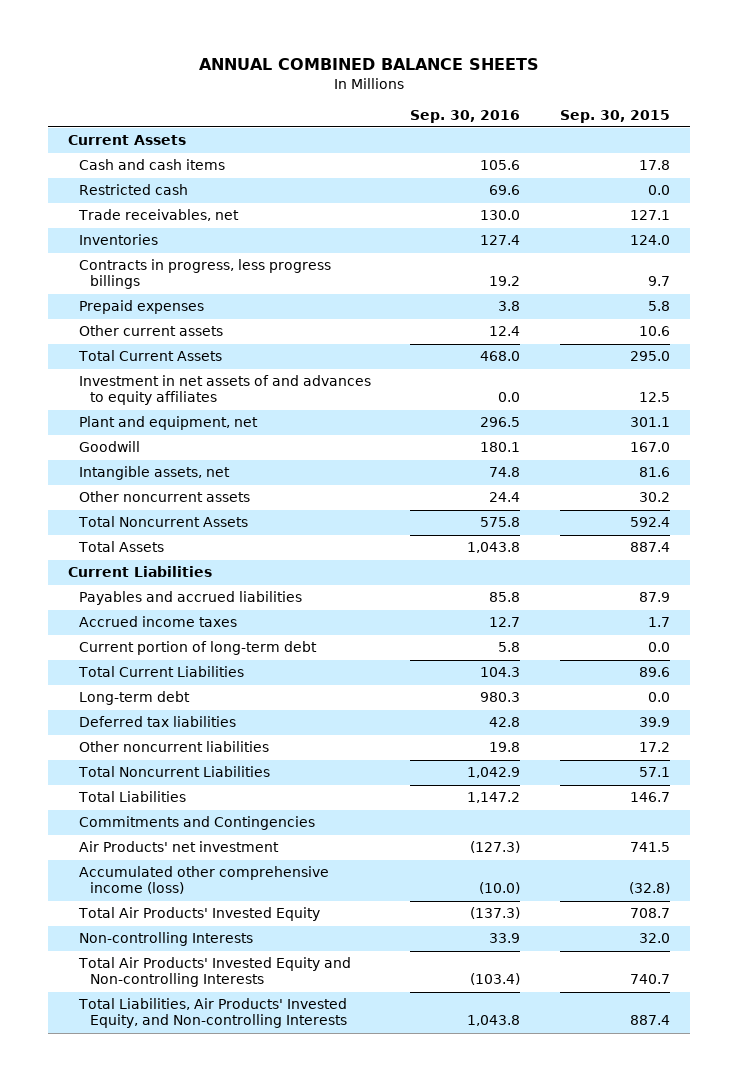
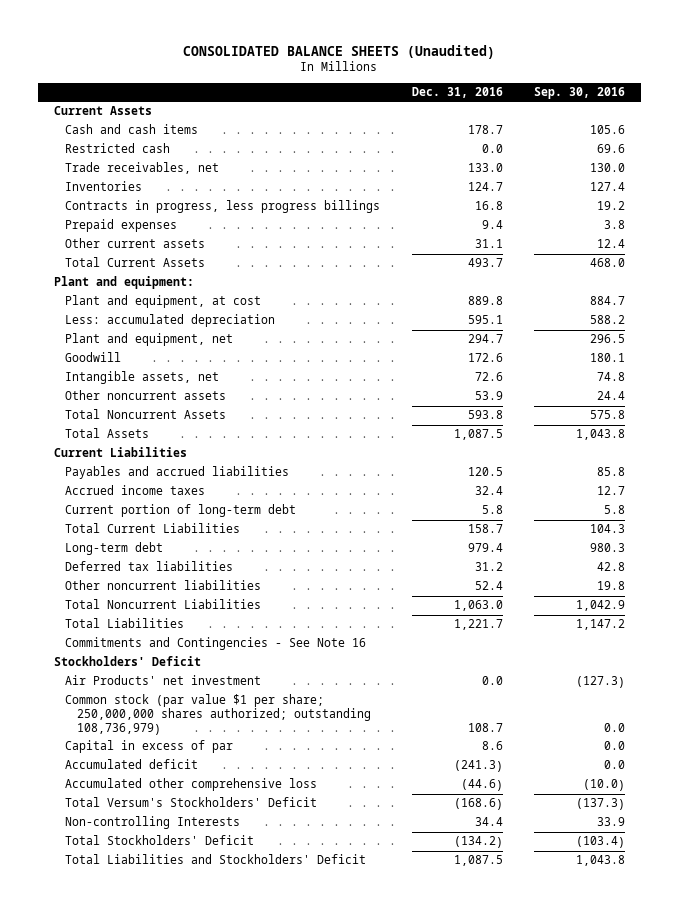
- ANNUAL COMBINED BALANCE SHEETS
+ CONSOLIDATED BALANCE SHEETS (Unaudited)
- | Sep. 30, 2016 | Sep. 30, 2015
+ | Dec. 31, 2016 | Sep. 30, 2016
- Investment in net assets of and advances to equity affiliates | 0.0 | 12.5
+ Plant and equipment:
+ Plant and equipment, at cost | 889.8 | 884.7
+ Less: accumulated depreciation | 595.1 | 588.2
- Commitments and Contingencies
+ Commitments and Contingencies - See Note 16
+ Stockholders' Deficit
- Accumulated other comprehensive income (loss) | (10.0) | (32.8)
- Total Air Products' Invested Equity | (137.3) | 708.7
+ Common stock (par value $1 per share; 250,000,000 shares authorized; outstanding 108,736,979) | 108.7 | 0.0
+ Capital in excess of par | 8.6 | 0.0
+ Accumulated deficit | (241.3) | 0.0
+ Accumulated other comprehensive loss | (44.6) | (10.0)
+ Total Versum's Stockholders' Deficit | (168.6) | (137.3)
- Total Air Products' Invested Equity and Non-controlling Interests | (103.4) | 740.7
- Total Liabilities, Air Products' Invested Equity, and Non-controlling Interests | 1,043.8 | 887.4
+ Total Stockholders' Deficit | (134.2) | (103.4)
+ Total Liabilities and Stockholders' Deficit | 1,087.5 | 1,043.8

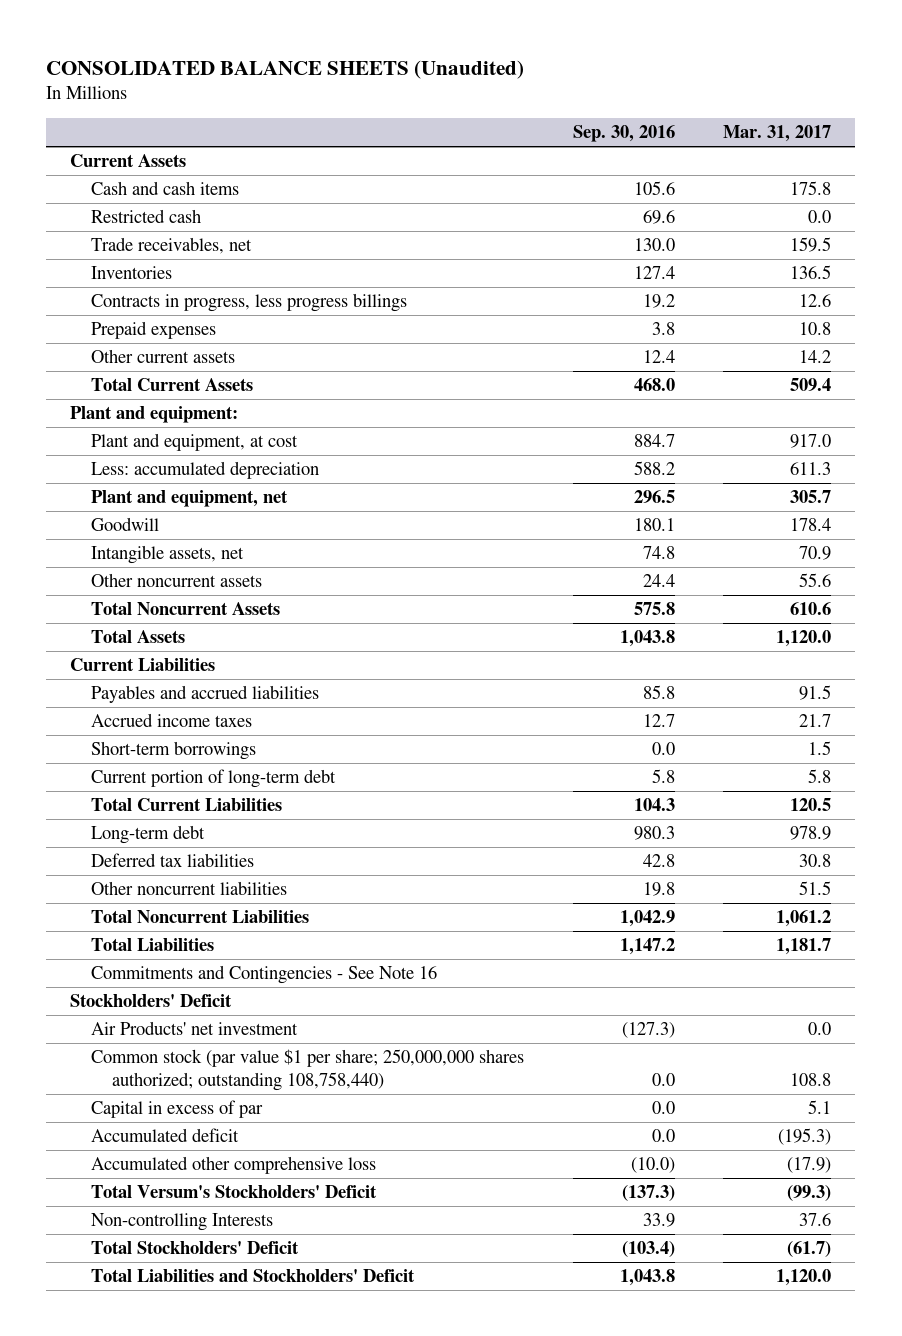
- | Dec. 31, 2016 | Sep. 30, 2016
+ | Sep. 30, 2016 | Mar. 31, 2017
+ Short-term borrowings | 0.0 | 1.5
- Common stock (par value $1 per share; 250,000,000 shares authorized; outstanding 108,736,979) | 108.7 | 0.0
+ Common stock (par value $1 per share; 250,000,000 shares authorized; outstanding 108,758,440) | 0.0 | 108.8

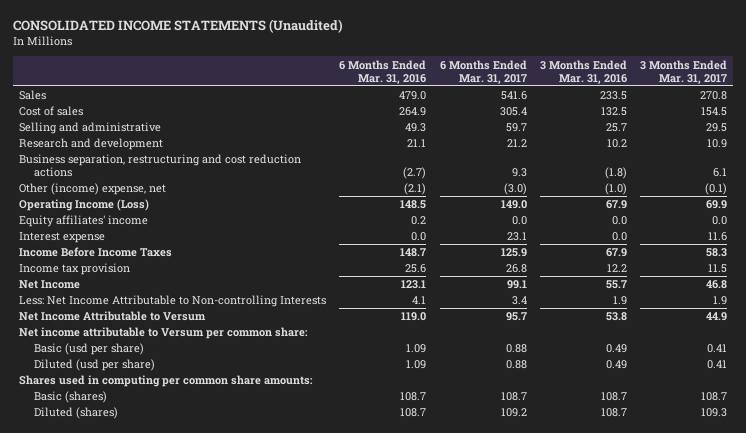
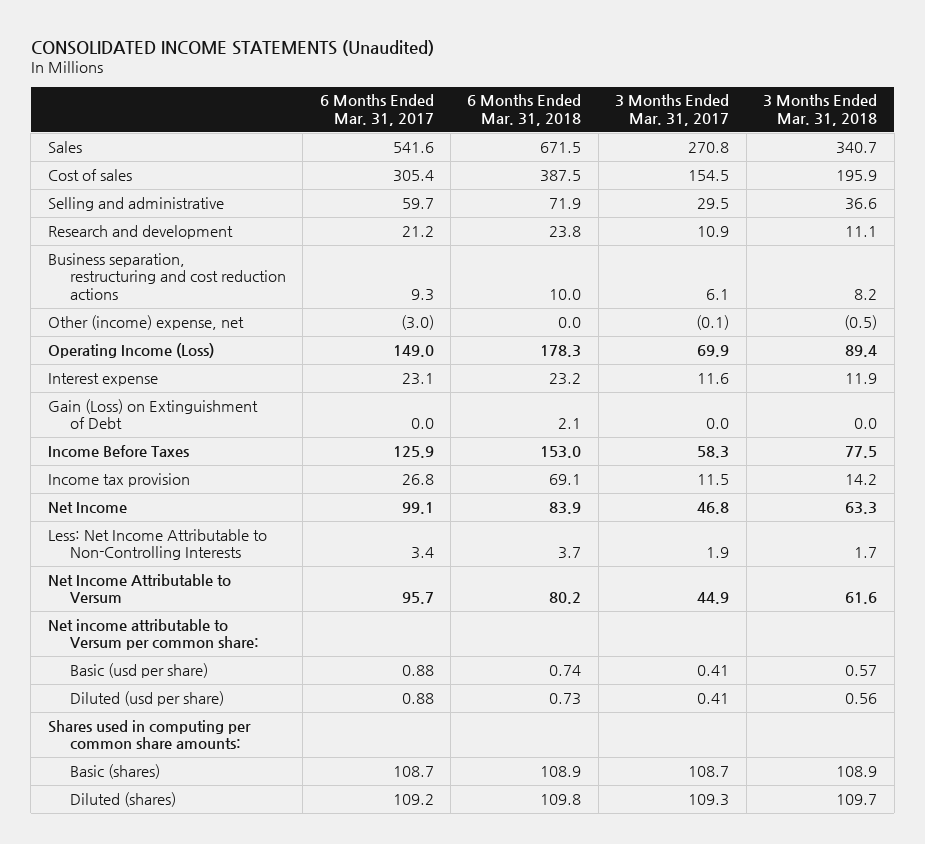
- | 6 Months Ended Mar. 31, 2016 | 6 Months Ended Mar. 31, 2017 | 3 Months Ended Mar. 31, 2016 | 3 Months Ended Mar. 31, 2017
+ | 6 Months Ended Mar. 31, 2017 | 6 Months Ended Mar. 31, 2018 | 3 Months Ended Mar. 31, 2017 | 3 Months Ended Mar. 31, 2018
- Equity affiliates' income | 0.2 | 0.0 | 0.0 | 0.0
- Income Before Income Taxes | 148.7 | 125.9 | 67.9 | 58.3
+ Gain (Loss) on Extinguishment of Debt | 0.0 | 2.1 | 0.0 | 0.0
+ Income Before Taxes | 125.9 | 153.0 | 58.3 | 77.5
- Less: Net Income Attributable to Non-controlling Interests | 4.1 | 3.4 | 1.9 | 1.9
+ Less: Net Income Attributable to Non-Controlling Interests | 3.4 | 3.7 | 1.9 | 1.7

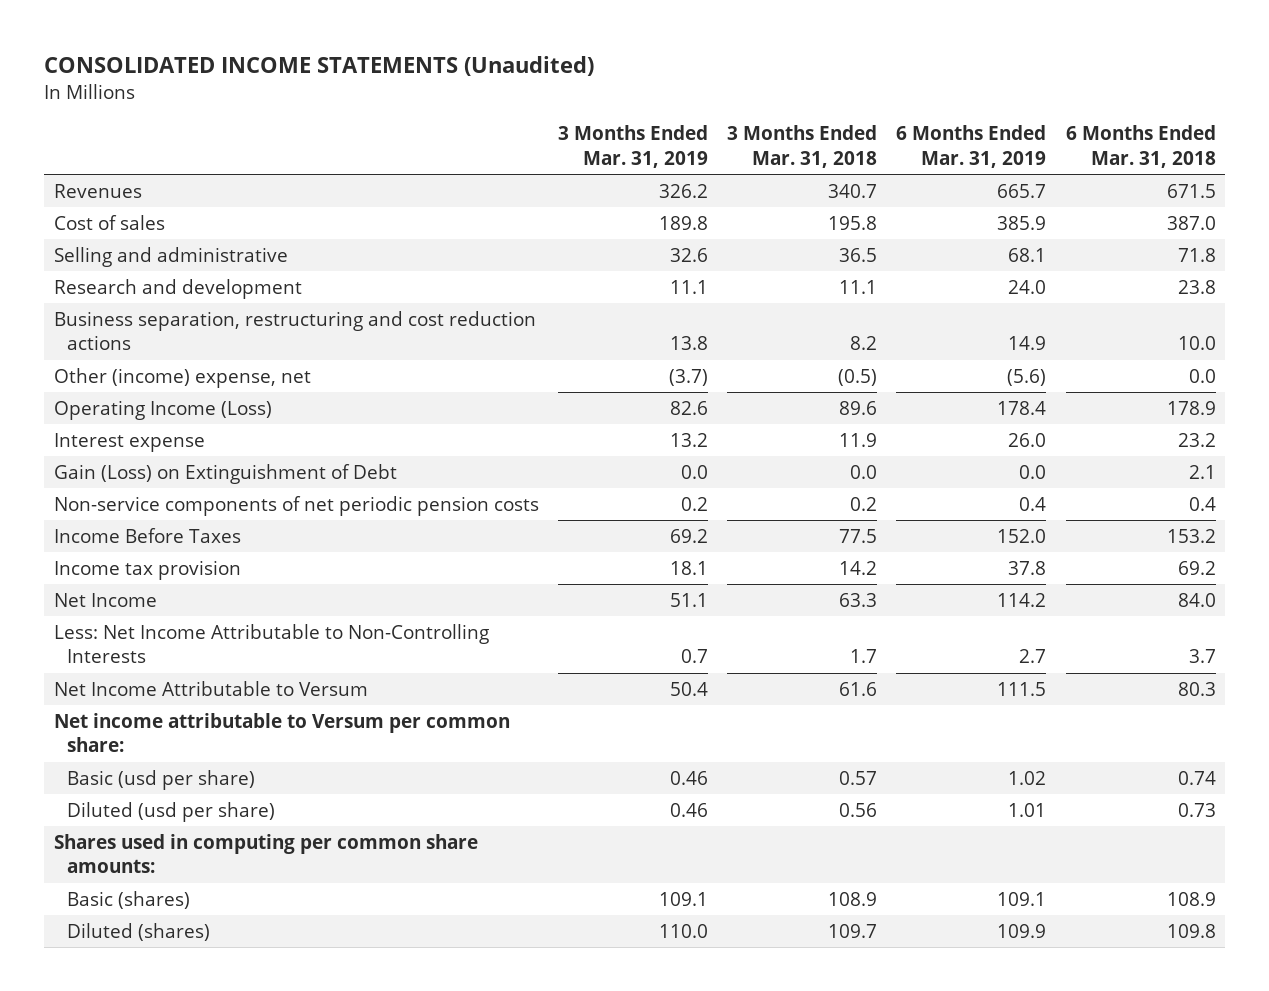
- | 6 Months Ended Mar. 31, 2017 | 6 Months Ended Mar. 31, 2018 | 3 Months Ended Mar. 31, 2017 | 3 Months Ended Mar. 31, 2018
+ | 3 Months Ended Mar. 31, 2019 | 3 Months Ended Mar. 31, 2018 | 6 Months Ended Mar. 31, 2019 | 6 Months Ended Mar. 31, 2018
- Sales | 541.6 | 671.5 | 270.8 | 340.7
- Cost of sales | 305.4 | 387.5 | 154.5 | 195.9
- Selling and administrative | 59.7 | 71.9 | 29.5 | 36.6
+ Revenues | 326.2 | 340.7 | 665.7 | 671.5
+ Cost of sales | 189.8 | 195.8 | 385.9 | 387.0
+ Selling and administrative | 32.6 | 36.5 | 68.1 | 71.8
- Operating Income (Loss) | 149.0 | 178.3 | 69.9 | 89.4
+ Operating Income (Loss) | 82.6 | 89.6 | 178.4 | 178.9
- Income Before Taxes | 125.9 | 153.0 | 58.3 | 77.5
- Income tax provision | 26.8 | 69.1 | 11.5 | 14.2
- Net Income | 99.1 | 83.9 | 46.8 | 63.3
+ Non-service components of net periodic pension costs | 0.2 | 0.2 | 0.4 | 0.4
+ Income Before Taxes | 69.2 | 77.5 | 152.0 | 153.2
+ Income tax provision | 18.1 | 14.2 | 37.8 | 69.2
+ Net Income | 51.1 | 63.3 | 114.2 | 84.0
- Net Income Attributable to Versum | 95.7 | 80.2 | 44.9 | 61.6
+ Net Income Attributable to Versum | 50.4 | 61.6 | 111.5 | 80.3

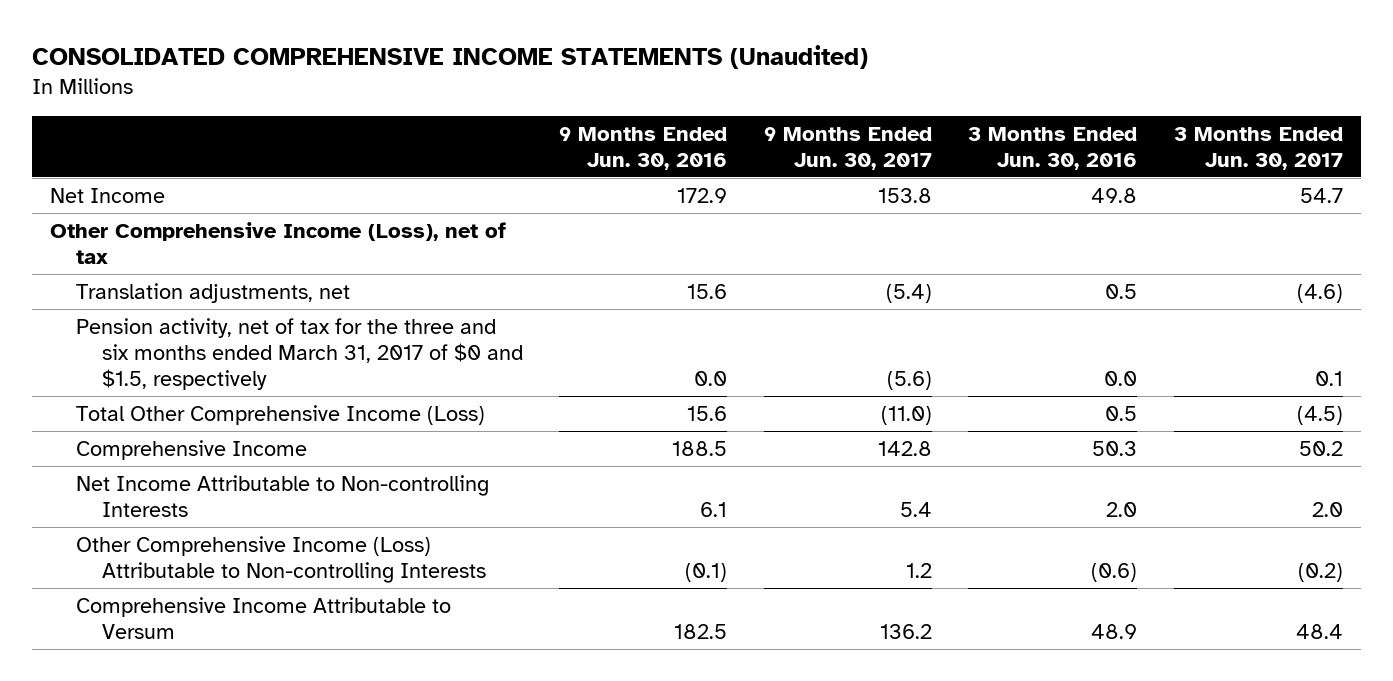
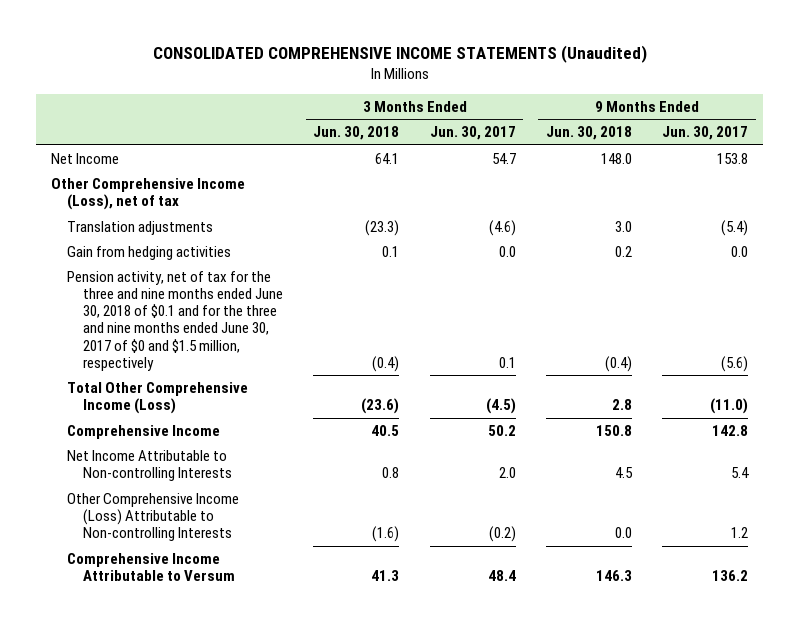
- | 9 Months Ended Jun. 30, 2016 | 9 Months Ended Jun. 30, 2017 | 3 Months Ended Jun. 30, 2016 | 3 Months Ended Jun. 30, 2017
+ | 3 Months Ended Jun. 30, 2018 | 3 Months Ended Jun. 30, 2017 | 9 Months Ended Jun. 30, 2018 | 9 Months Ended Jun. 30, 2017
- Translation adjustments, net | 15.6 | (5.4) | 0.5 | (4.6)
- Pension activity, net of tax for the three and six months ended March 31, 2017 of $0 and $1.5, respectively | 0.0 | (5.6) | 0.0 | 0.1
+ Translation adjustments | (23.3) | (4.6) | 3.0 | (5.4)
+ Gain from hedging activities | 0.1 | 0.0 | 0.2 | 0.0
+ Pension activity, net of tax for the three and nine months ended June 30, 2018 of $0.1 and for the three and nine months ended June 30, 2017 of $0 and $1.5 million, respectively | (0.4) | 0.1 | (0.4) | (5.6)

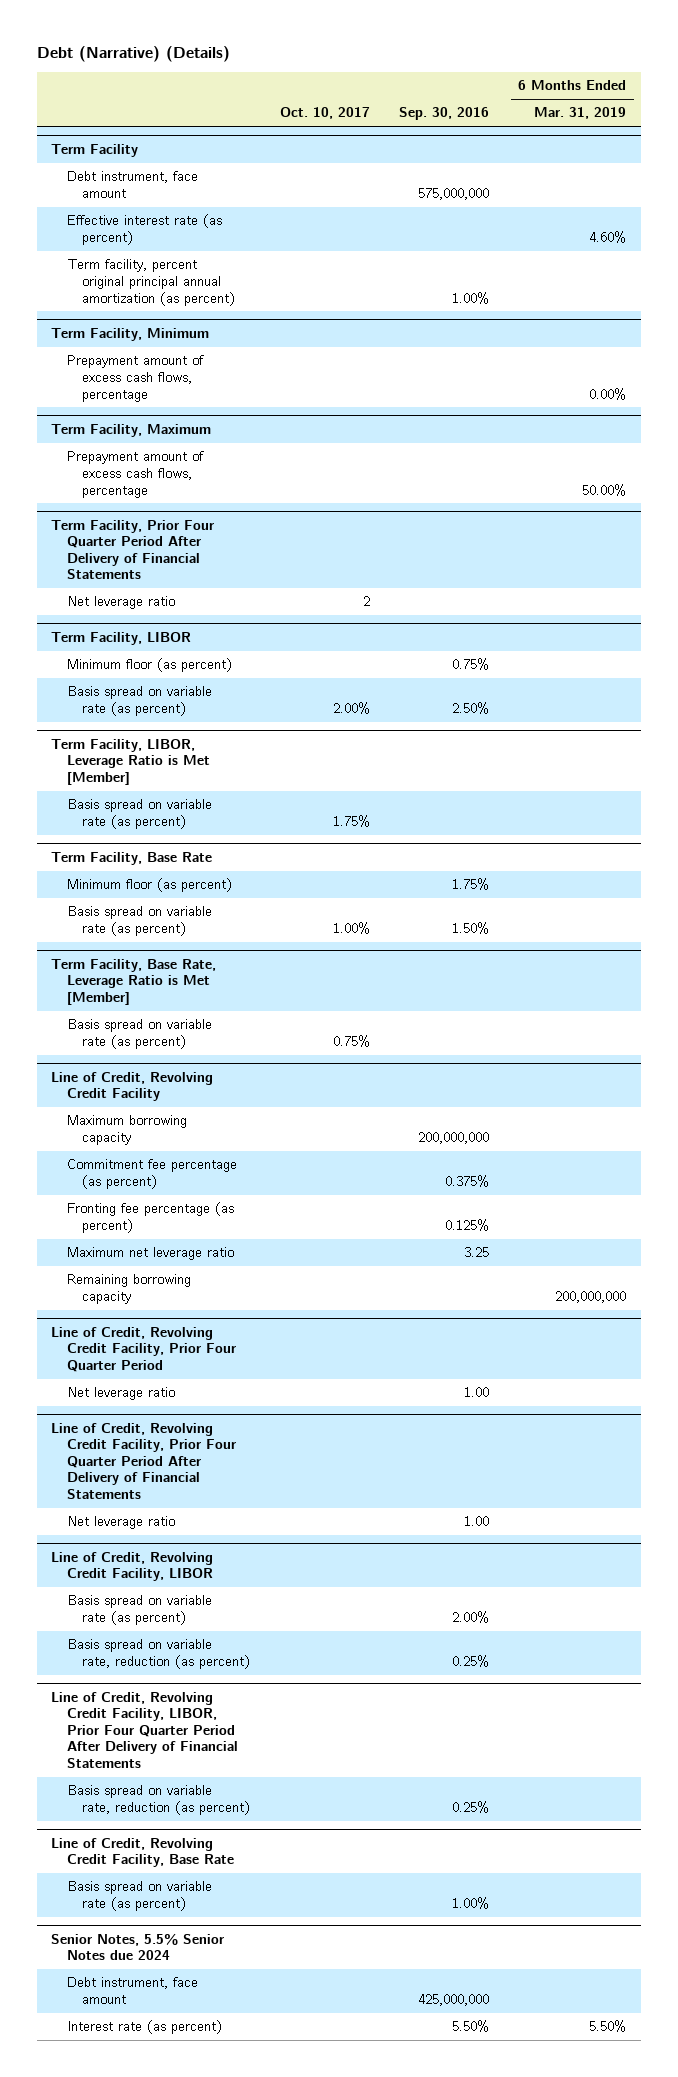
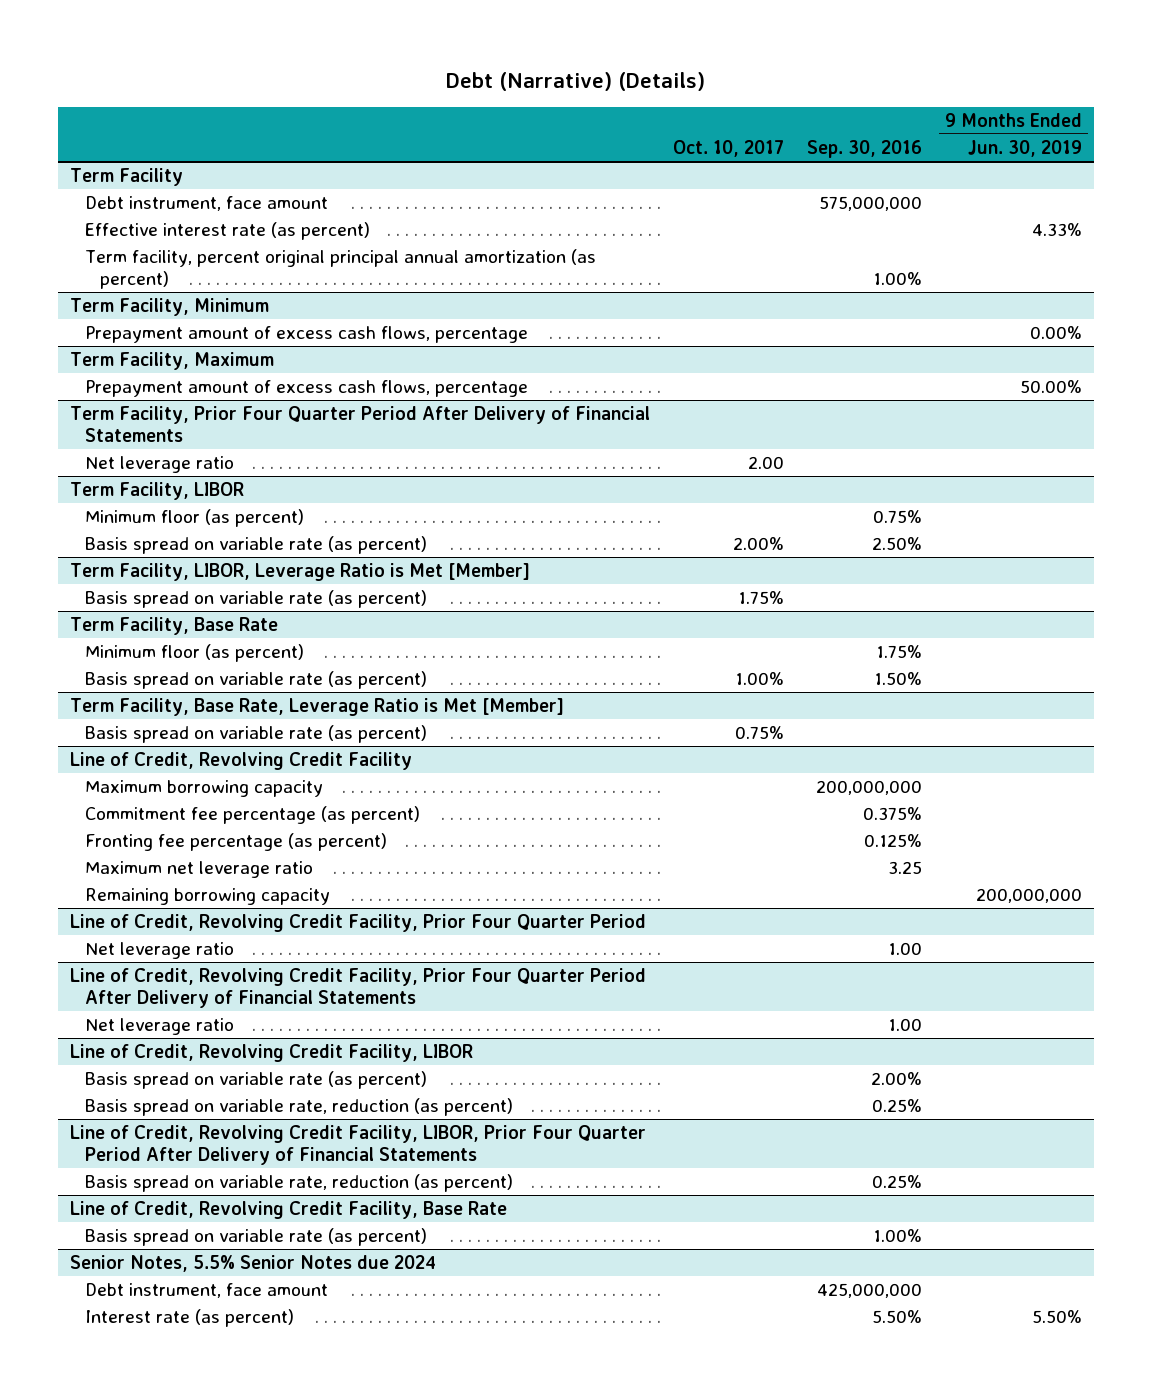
- | Oct. 10, 2017 | Sep. 30, 2016 | 6 Months Ended Mar. 31, 2019
+ | Oct. 10, 2017 | Sep. 30, 2016 | 9 Months Ended Jun. 30, 2019
@ Term Facility, Prior Four Quarter Period After Delivery of Financial Statements
- Net leverage ratio | 2 | |
+ Net leverage ratio | 2.00 | |

